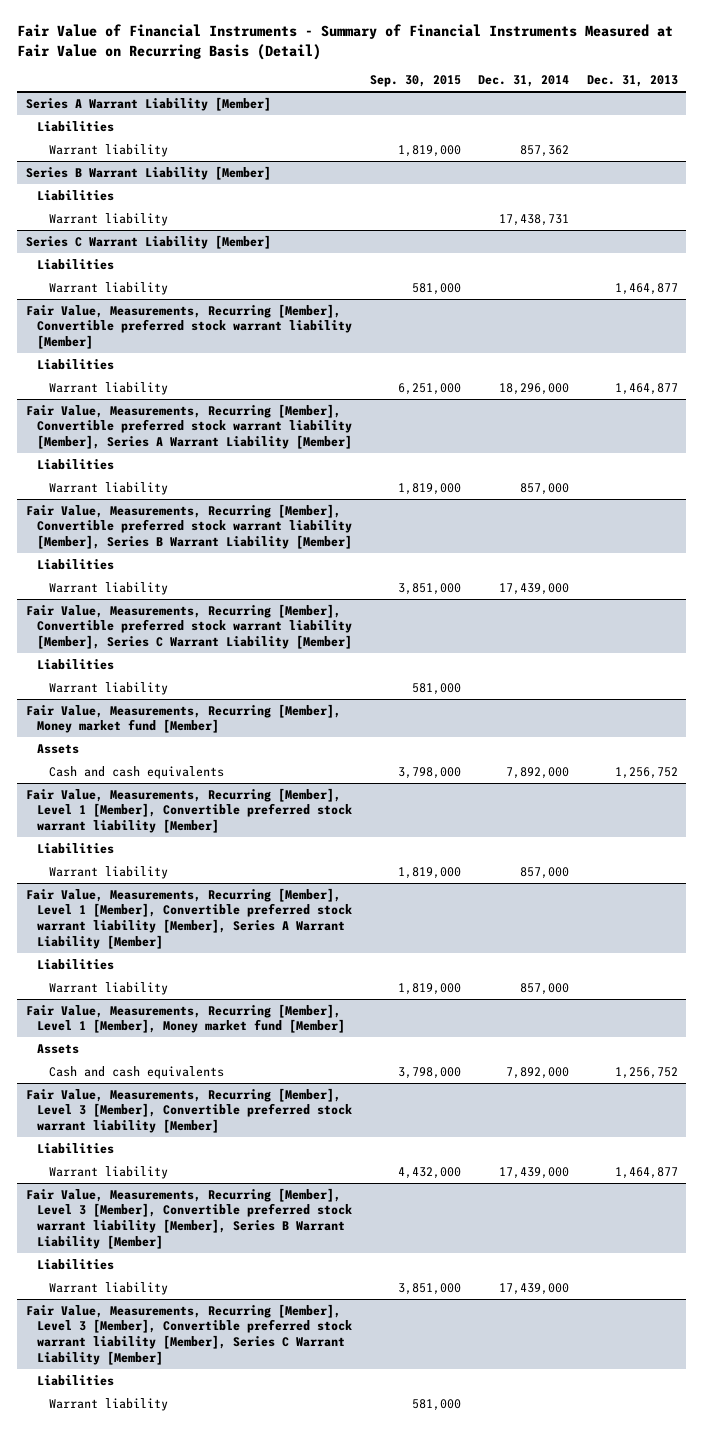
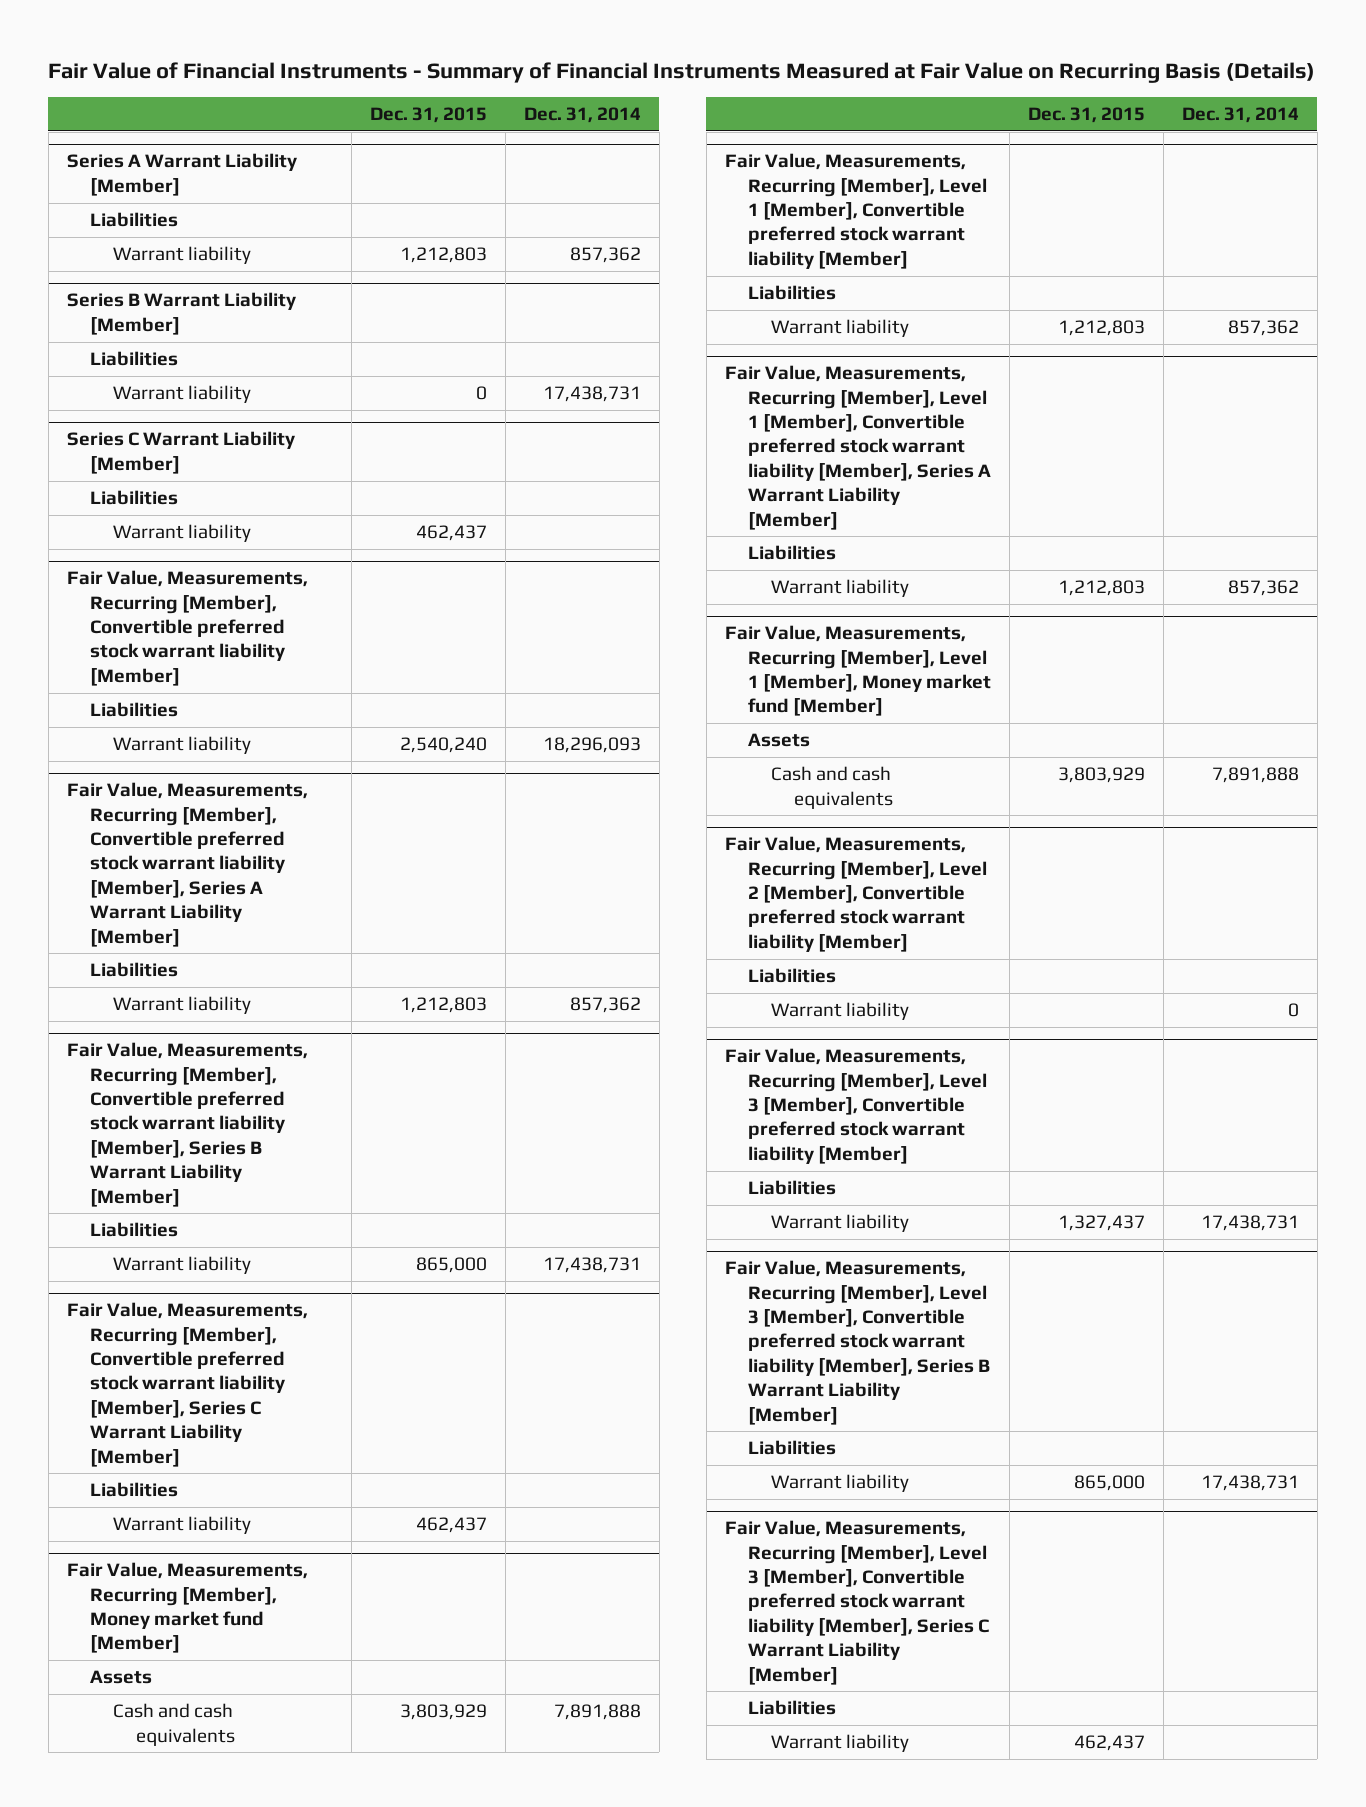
- Fair Value of Financial Instruments - Summary of Financial Instruments Measured at Fair Value on Recurring Basis (Detail)
+ Fair Value of Financial Instruments - Summary of Financial Instruments Measured at Fair Value on Recurring Basis (Details)
- | Sep. 30, 2015 | Dec. 31, 2014 | Dec. 31, 2013
+ | Dec. 31, 2015 | Dec. 31, 2014
@ Fair Value, Measurements, Recurring [Member], Convertible preferred stock warrant liability [Member]
- Warrant liability | 6,251,000 | 18,296,000 | 1,464,877
+ Warrant liability | 2,540,240 | 18,296,093
@ Fair Value, Measurements, Recurring [Member], Convertible preferred stock warrant liability [Member], Series A Warrant Liability [Member]
- Warrant liability | 1,819,000 | 857,000 |
+ Warrant liability | 1,212,803 | 857,362
@ Fair Value, Measurements, Recurring [Member], Convertible preferred stock warrant liability [Member], Series B Warrant Liability [Member]
- Warrant liability | 3,851,000 | 17,439,000 |
+ Warrant liability | 865,000 | 17,438,731
@ Fair Value, Measurements, Recurring [Member], Money market fund [Member]
- Cash and cash equivalents | 3,798,000 | 7,892,000 | 1,256,752
+ Cash and cash equivalents | 3,803,929 | 7,891,888
@ Fair Value, Measurements, Recurring [Member], Level 1 [Member], Convertible preferred stock warrant liability [Member]
- Warrant liability | 1,819,000 | 857,000 |
+ Warrant liability | 1,212,803 | 857,362
@ Fair Value, Measurements, Recurring [Member], Level 1 [Member], Convertible preferred stock warrant liability [Member], Series A Warrant Liability [Member]
- Warrant liability | 1,819,000 | 857,000 |
+ Warrant liability | 1,212,803 | 857,362
@ Fair Value, Measurements, Recurring [Member], Level 1 [Member], Money market fund [Member]
- Cash and cash equivalents | 3,798,000 | 7,892,000 | 1,256,752
+ Cash and cash equivalents | 3,803,929 | 7,891,888
+ Fair Value, Measurements, Recurring [Member], Level 2 [Member], Convertible preferred stock warrant liability [Member]
+ Liabilities
+ Warrant liability | | 0
@ Fair Value, Measurements, Recurring [Member], Level 3 [Member], Convertible preferred stock warrant liability [Member]
- Warrant liability | 4,432,000 | 17,439,000 | 1,464,877
+ Warrant liability | 1,327,437 | 17,438,731
@ Fair Value, Measurements, Recurring [Member], Level 3 [Member], Convertible preferred stock warrant liability [Member], Series B Warrant Liability [Member]
- Warrant liability | 3,851,000 | 17,439,000 |
+ Warrant liability | 865,000 | 17,438,731

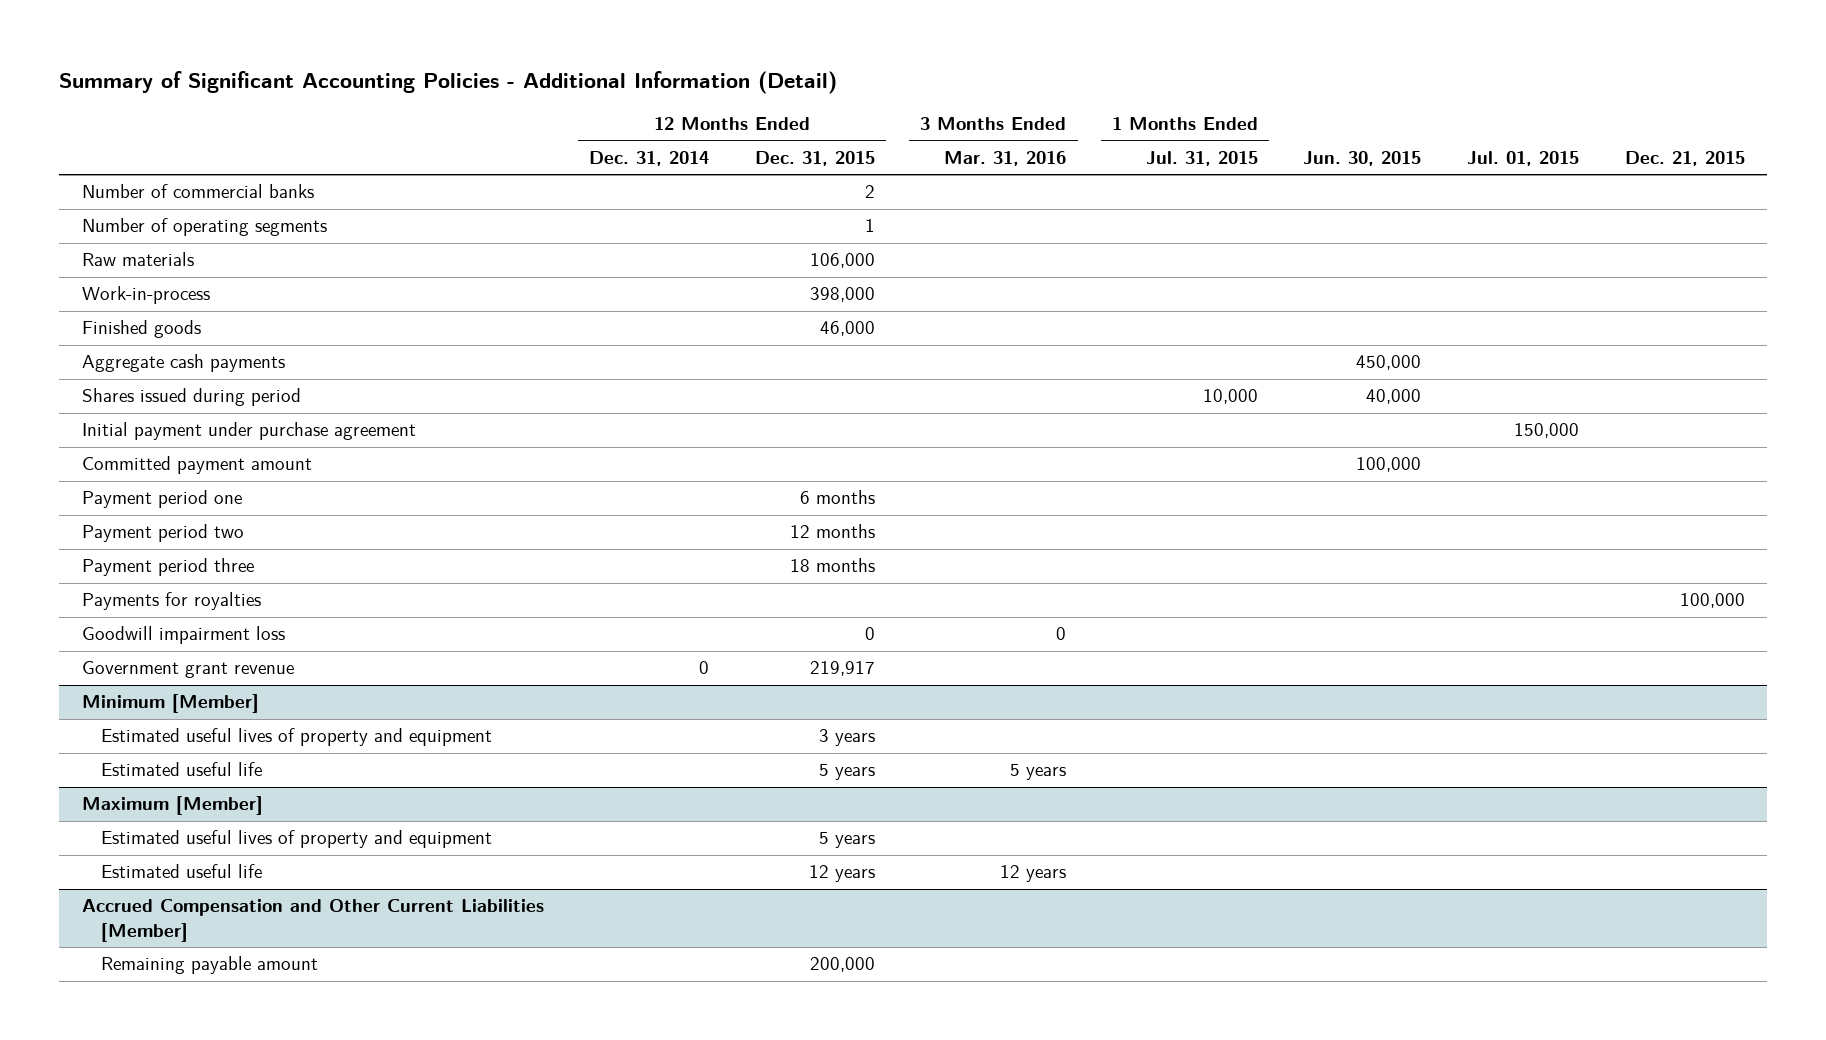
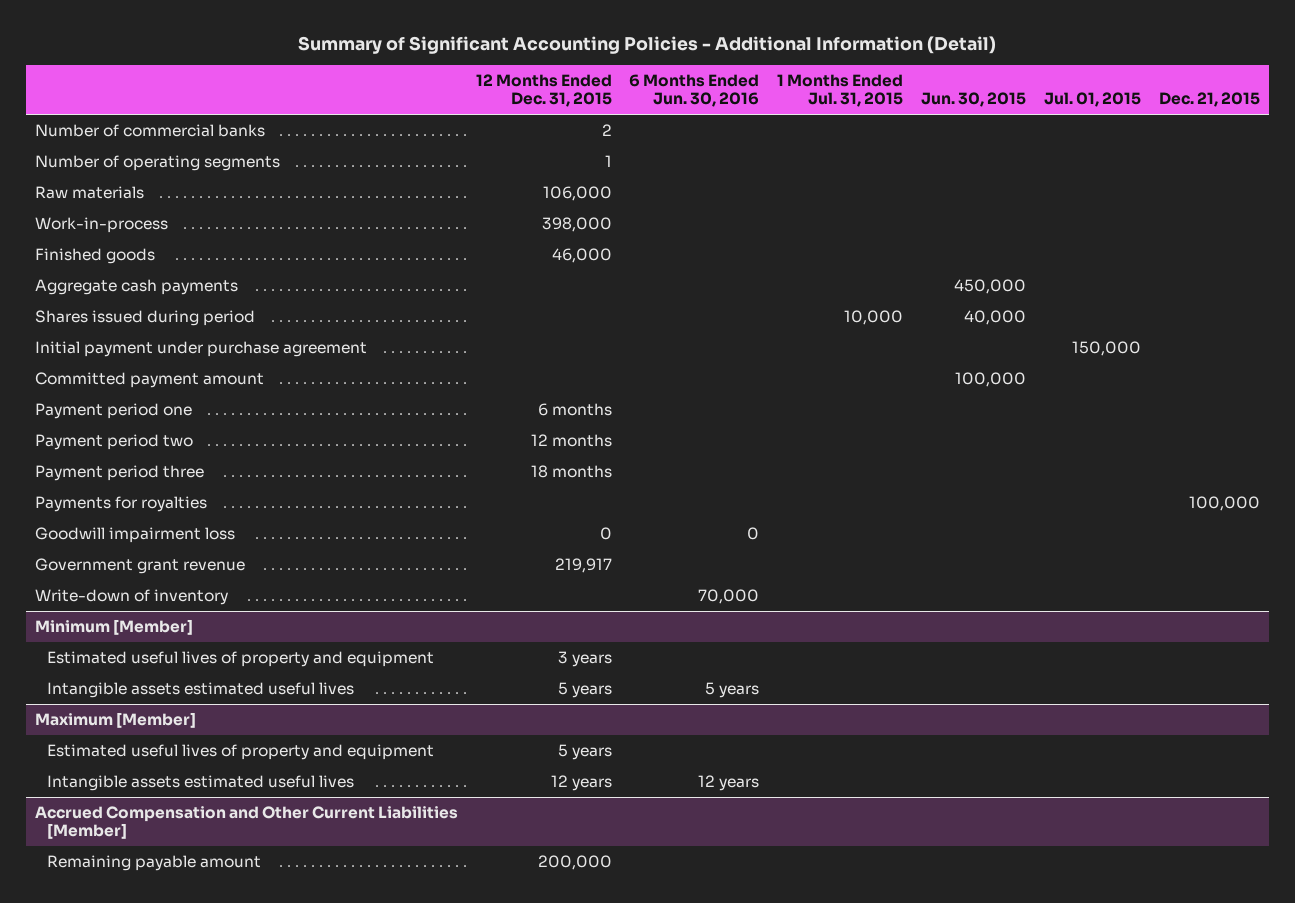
- | 12 Months Ended Dec. 31, 2014 | 12 Months Ended Dec. 31, 2015 | 3 Months Ended Mar. 31, 2016 | 1 Months Ended Jul. 31, 2015 | Jun. 30, 2015 | Jul. 01, 2015 | Dec. 21, 2015
+ | 12 Months Ended Dec. 31, 2015 | 6 Months Ended Jun. 30, 2016 | 1 Months Ended Jul. 31, 2015 | Jun. 30, 2015 | Jul. 01, 2015 | Dec. 21, 2015
+ Write-down of inventory | | 70,000 | | | |
@ Minimum [Member]
- Estimated useful life | | 5 years | 5 years | | | |
+ Intangible assets estimated useful lives | 5 years | 5 years | | | |
@ Maximum [Member]
- Estimated useful life | | 12 years | 12 years | | | |
+ Intangible assets estimated useful lives | 12 years | 12 years | | | |

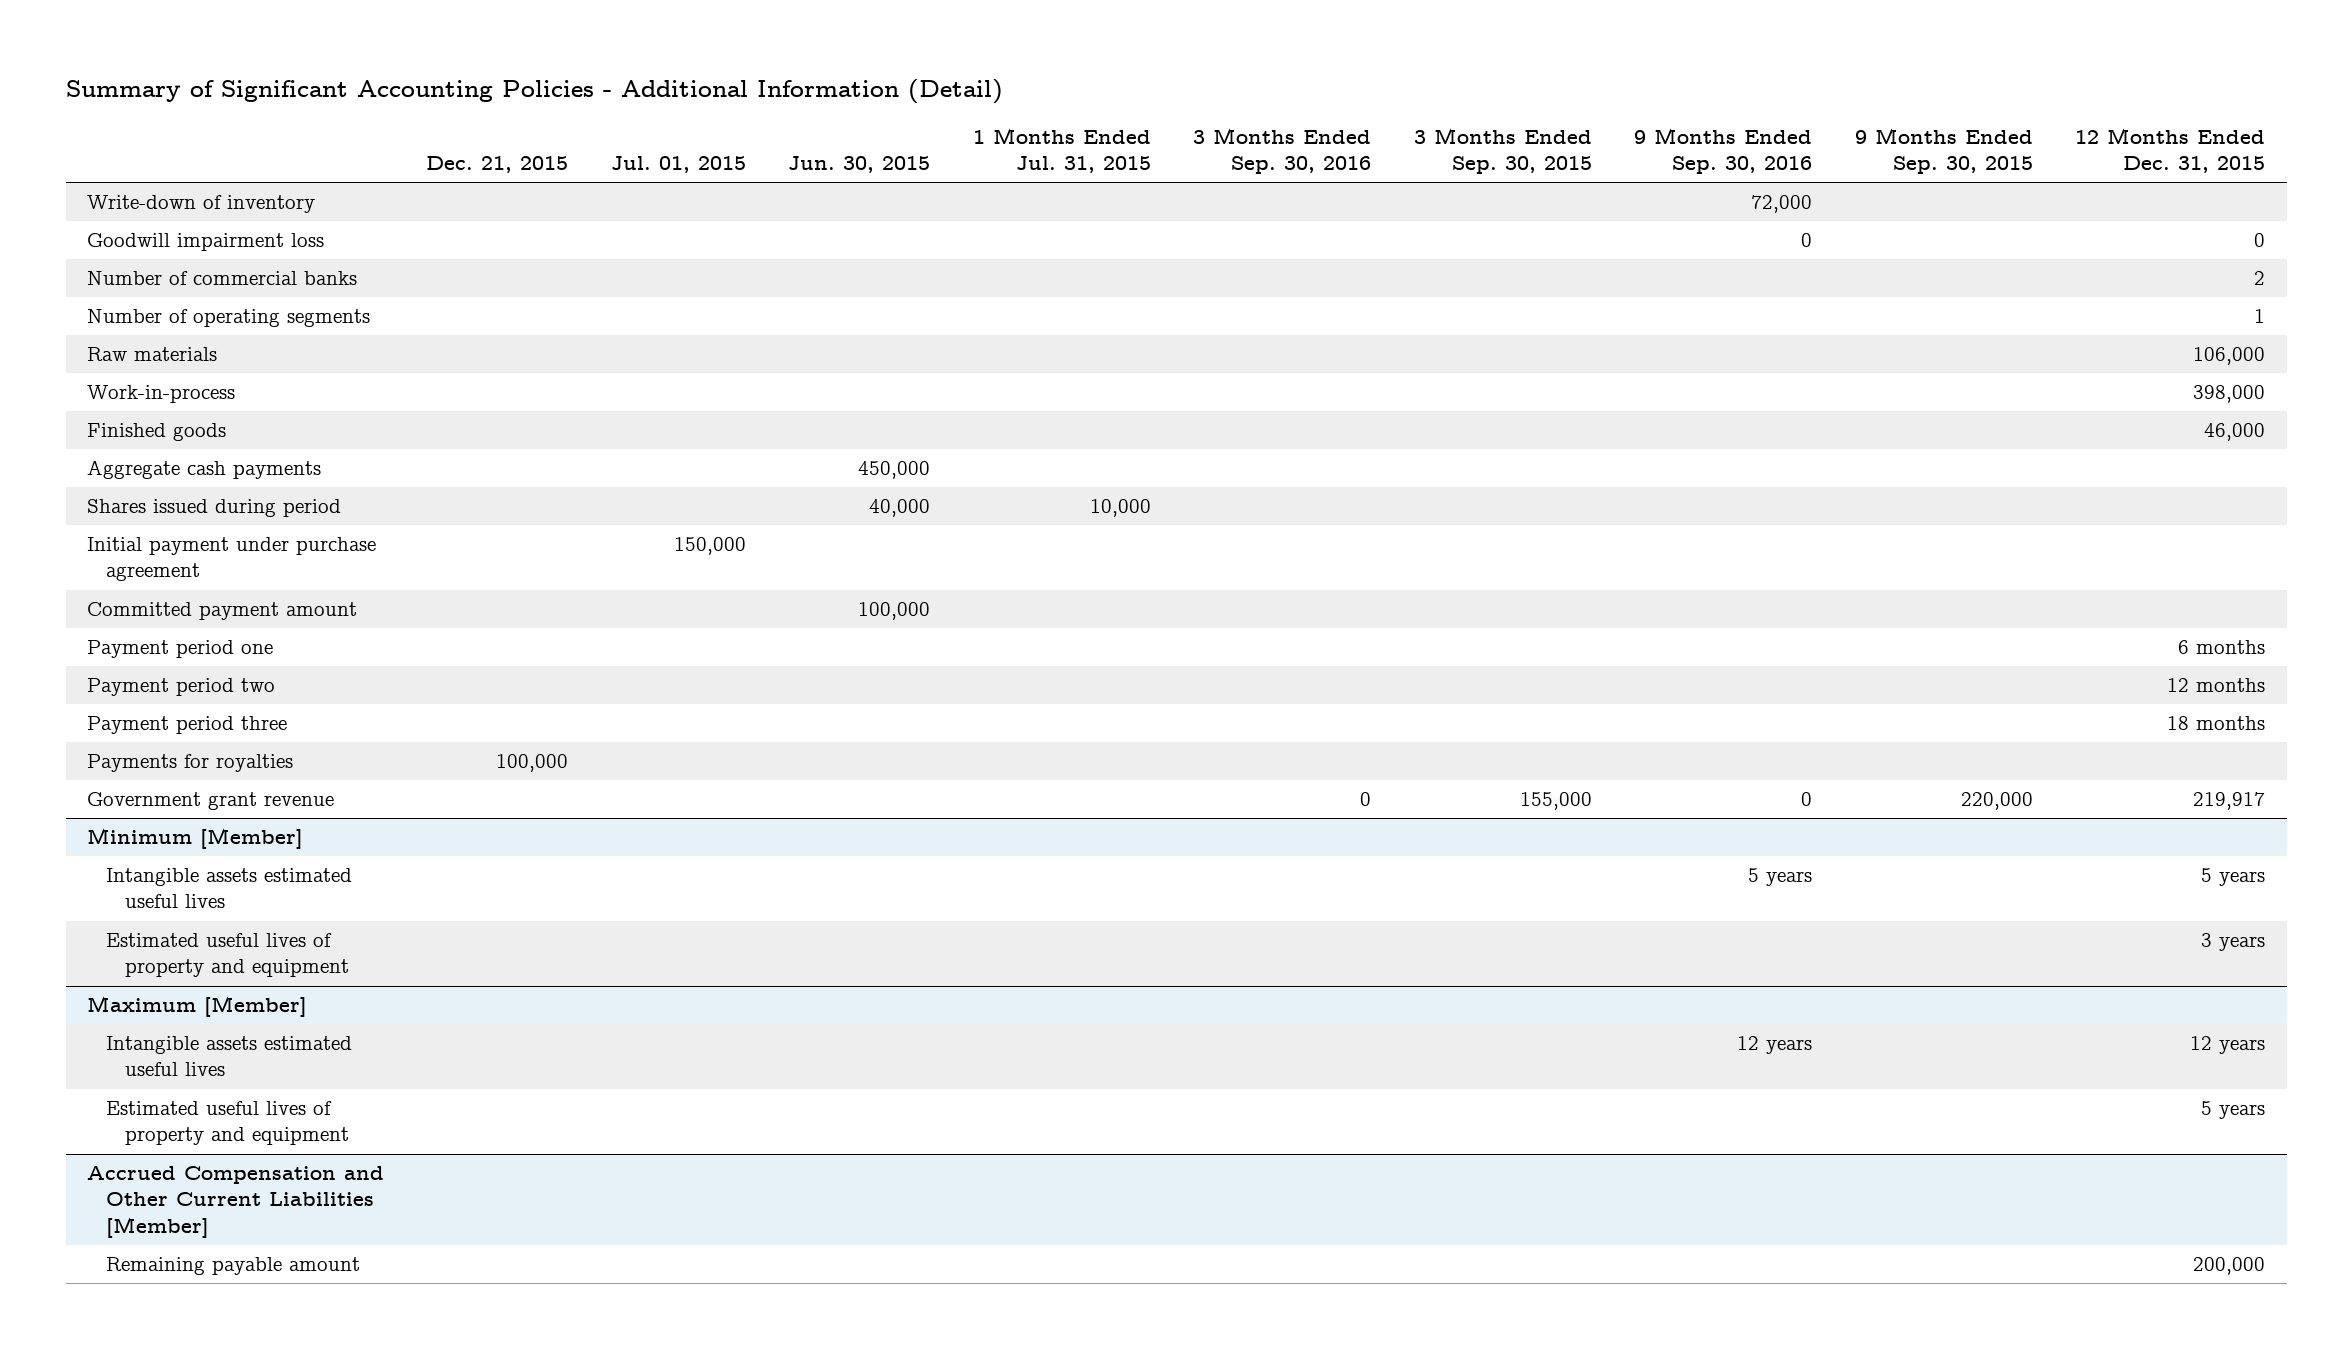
- | 12 Months Ended Dec. 31, 2015 | 6 Months Ended Jun. 30, 2016 | 1 Months Ended Jul. 31, 2015 | Jun. 30, 2015 | Jul. 01, 2015 | Dec. 21, 2015
+ | Dec. 21, 2015 | Jul. 01, 2015 | Jun. 30, 2015 | 1 Months Ended Jul. 31, 2015 | 3 Months Ended Sep. 30, 2016 | 3 Months Ended Sep. 30, 2015 | 9 Months Ended Sep. 30, 2016 | 9 Months Ended Sep. 30, 2015 | 12 Months Ended Dec. 31, 2015
moved up: Write-down of inventory | | | | | | | 72,000 | |
moved up: Goodwill impairment loss | | | | | | | 0 | | 0
@ Minimum [Member]
moved down: Estimated useful lives of property and equipment | | | | | | | | | 3 years
@ Maximum [Member]
moved down: Estimated useful lives of property and equipment | | | | | | | | | 5 years

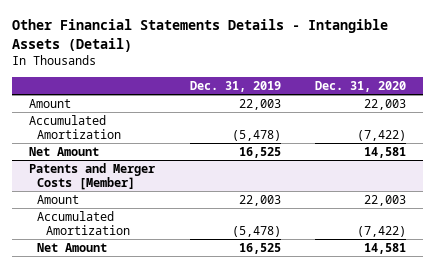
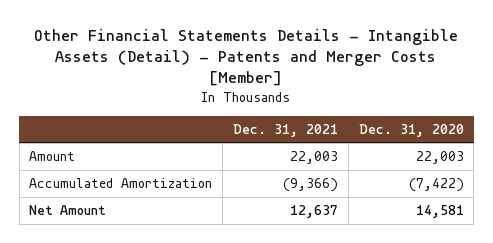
- Other Financial Statements Details - Intangible Assets (Detail)
+ Other Financial Statements Details - Intangible Assets (Detail) - Patents and Merger Costs [Member]
- | Dec. 31, 2019 | Dec. 31, 2020
+ | Dec. 31, 2021 | Dec. 31, 2020
- Patents and Merger Costs [Member]
- Amount | 22,003 | 22,003
- Accumulated Amortization | (5,478) | (7,422)
- Net Amount | 16,525 | 14,581

